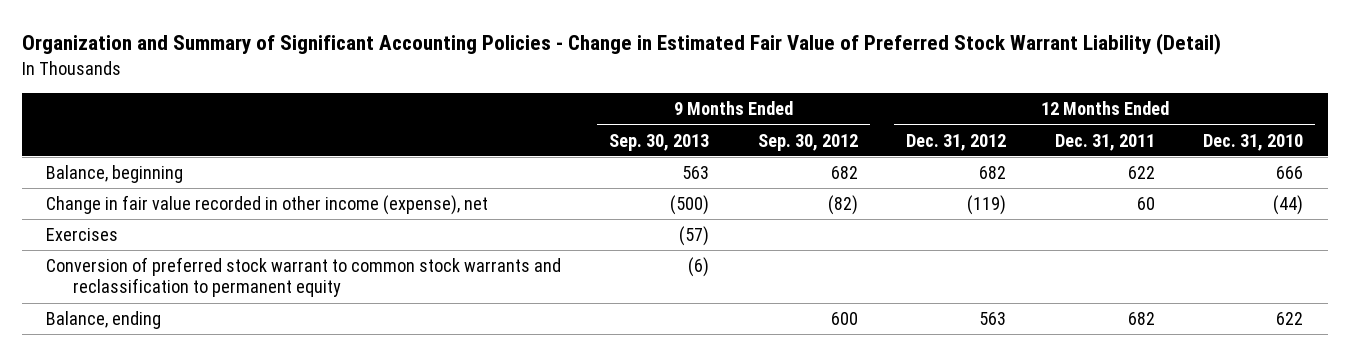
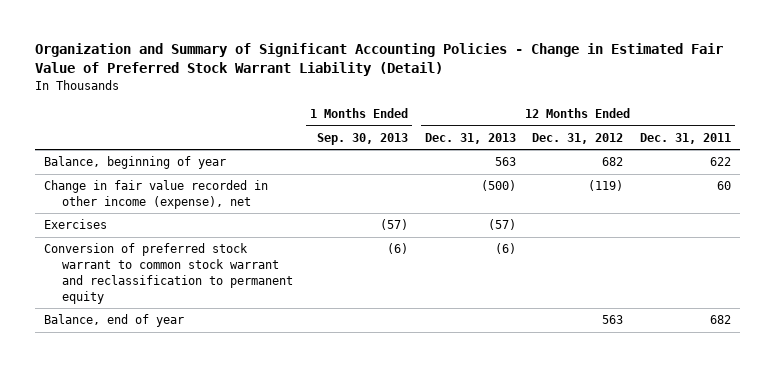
- | 9 Months Ended Sep. 30, 2013 | 9 Months Ended Sep. 30, 2012 | 12 Months Ended Dec. 31, 2012 | 12 Months Ended Dec. 31, 2011 | 12 Months Ended Dec. 31, 2010
+ | 1 Months Ended Sep. 30, 2013 | 12 Months Ended Dec. 31, 2013 | 12 Months Ended Dec. 31, 2012 | 12 Months Ended Dec. 31, 2011
- Balance, beginning | 563 | 682 | 682 | 622 | 666
+ Balance, beginning of year | | 563 | 682 | 622
- Conversion of preferred stock warrant to common stock warrants and reclassification to permanent equity | (6) | | | |
- Balance, ending | | 600 | 563 | 682 | 622
+ Conversion of preferred stock warrant to common stock warrant and reclassification to permanent equity | (6) | (6) | |
+ Balance, end of year | | | 563 | 682

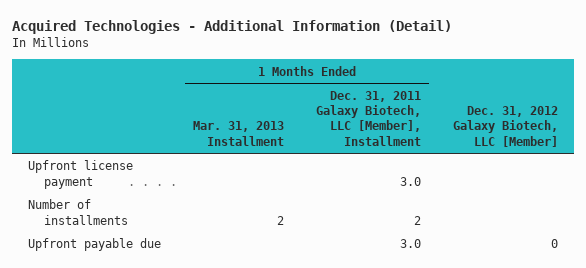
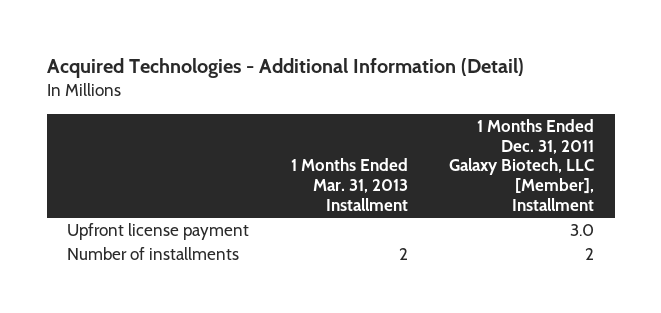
- | 1 Months Ended Mar. 31, 2013 Installment | 1 Months Ended Dec. 31, 2011 Galaxy Biotech, LLC [Member], Installment | Dec. 31, 2012 Galaxy Biotech, LLC [Member]
+ | 1 Months Ended Mar. 31, 2013 Installment | 1 Months Ended Dec. 31, 2011 Galaxy Biotech, LLC [Member], Installment
- Upfront payable due | | 3.0 | 0

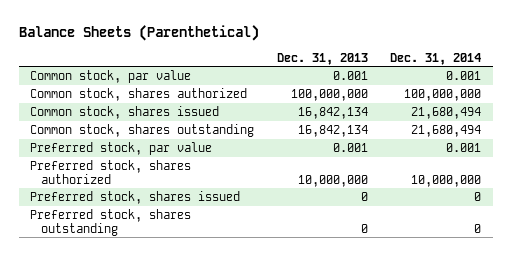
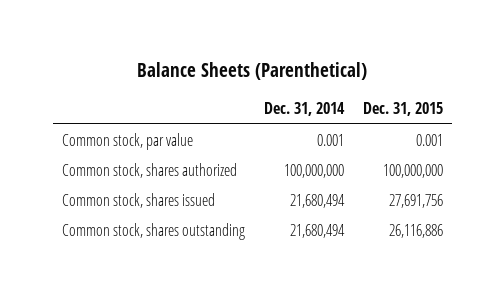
- | Dec. 31, 2013 | Dec. 31, 2014
+ | Dec. 31, 2014 | Dec. 31, 2015
- Preferred stock, par value | 0.001 | 0.001
- Preferred stock, shares authorized | 10,000,000 | 10,000,000
- Preferred stock, shares issued | 0 | 0
- Preferred stock, shares outstanding | 0 | 0

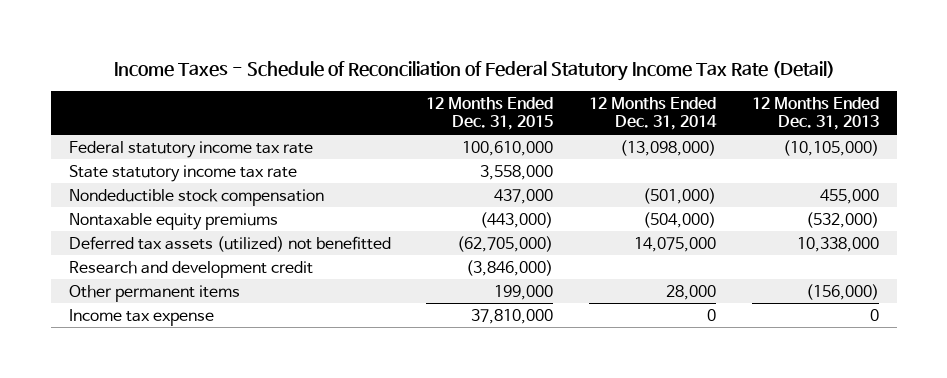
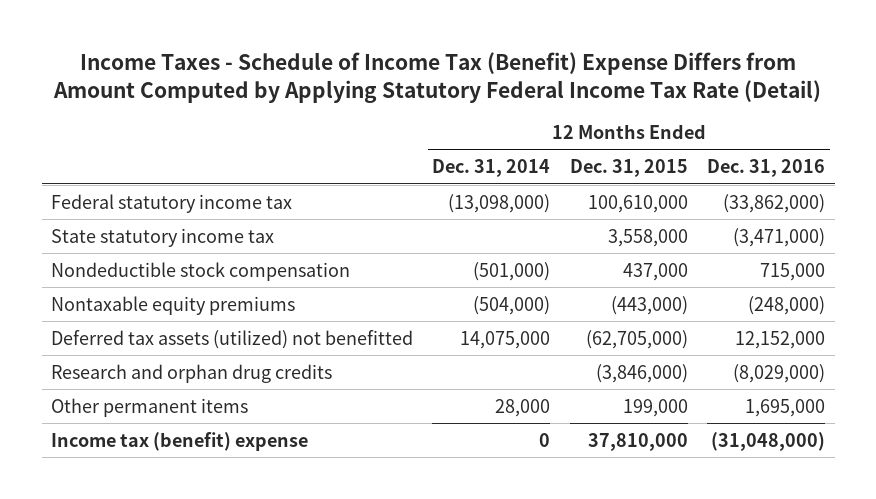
- Income Taxes - Schedule of Reconciliation of Federal Statutory Income Tax Rate (Detail)
+ Income Taxes - Schedule of Income Tax (Benefit) Expense Differs from Amount Computed by Applying Statutory Federal Income Tax Rate (Detail)
- | 12 Months Ended Dec. 31, 2015 | 12 Months Ended Dec. 31, 2014 | 12 Months Ended Dec. 31, 2013
+ | 12 Months Ended Dec. 31, 2014 | 12 Months Ended Dec. 31, 2015 | 12 Months Ended Dec. 31, 2016
- Federal statutory income tax rate | 100,610,000 | (13,098,000) | (10,105,000)
- State statutory income tax rate | 3,558,000 | |
+ Federal statutory income tax | (13,098,000) | 100,610,000 | (33,862,000)
+ State statutory income tax | | 3,558,000 | (3,471,000)
- Research and development credit | (3,846,000) | |
+ Research and orphan drug credits | | (3,846,000) | (8,029,000)
- Income tax expense | 37,810,000 | 0 | 0
+ Income tax (benefit) expense | 0 | 37,810,000 | (31,048,000)

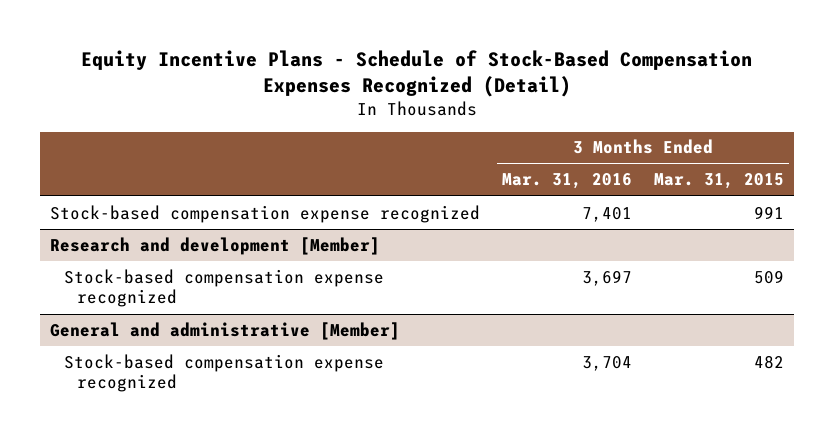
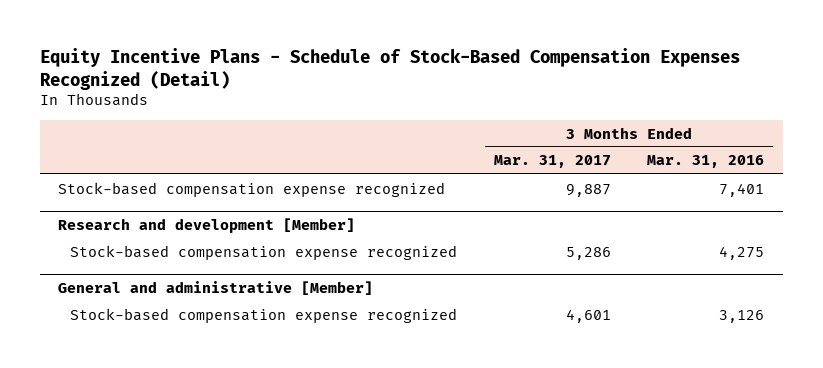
- | 3 Months Ended Mar. 31, 2016 | 3 Months Ended Mar. 31, 2015
+ | 3 Months Ended Mar. 31, 2017 | 3 Months Ended Mar. 31, 2016
@ Research and development [Member]
- Stock-based compensation expense recognized | 3,697 | 509
+ Stock-based compensation expense recognized | 5,286 | 4,275
@ General and administrative [Member]
- Stock-based compensation expense recognized | 3,704 | 482
+ Stock-based compensation expense recognized | 4,601 | 3,126

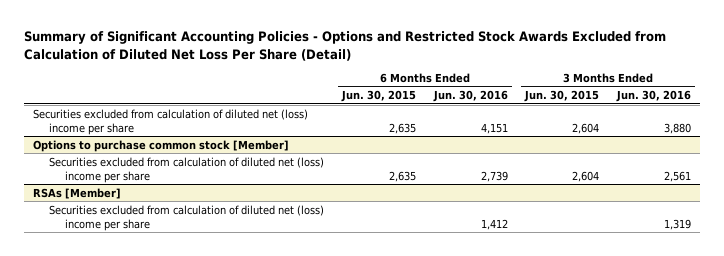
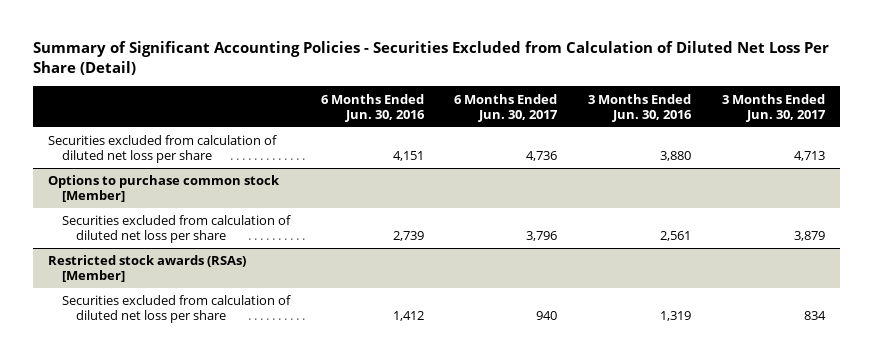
- Summary of Significant Accounting Policies - Options and Restricted Stock Awards Excluded from Calculation of Diluted Net Loss Per Share (Detail)
+ Summary of Significant Accounting Policies - Securities Excluded from Calculation of Diluted Net Loss Per Share (Detail)
- | 6 Months Ended Jun. 30, 2015 | 6 Months Ended Jun. 30, 2016 | 3 Months Ended Jun. 30, 2015 | 3 Months Ended Jun. 30, 2016
+ | 6 Months Ended Jun. 30, 2016 | 6 Months Ended Jun. 30, 2017 | 3 Months Ended Jun. 30, 2016 | 3 Months Ended Jun. 30, 2017
- Securities excluded from calculation of diluted net (loss) income per share | 2,635 | 4,151 | 2,604 | 3,880
+ Securities excluded from calculation of diluted net loss per share | 4,151 | 4,736 | 3,880 | 4,713
@ Options to purchase common stock [Member]
- Securities excluded from calculation of diluted net (loss) income per share | 2,635 | 2,739 | 2,604 | 2,561
- RSAs [Member]
- Securities excluded from calculation of diluted net (loss) income per share | | 1,412 | | 1,319
@ Options to purchase common stock [Member]
+ Securities excluded from calculation of diluted net loss per share | 2,739 | 3,796 | 2,561 | 3,879
+ Restricted stock awards (RSAs) [Member]
+ Securities excluded from calculation of diluted net loss per share | 1,412 | 940 | 1,319 | 834

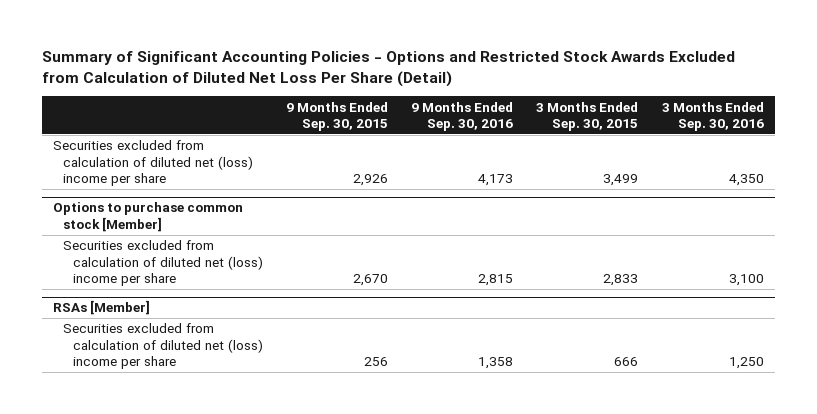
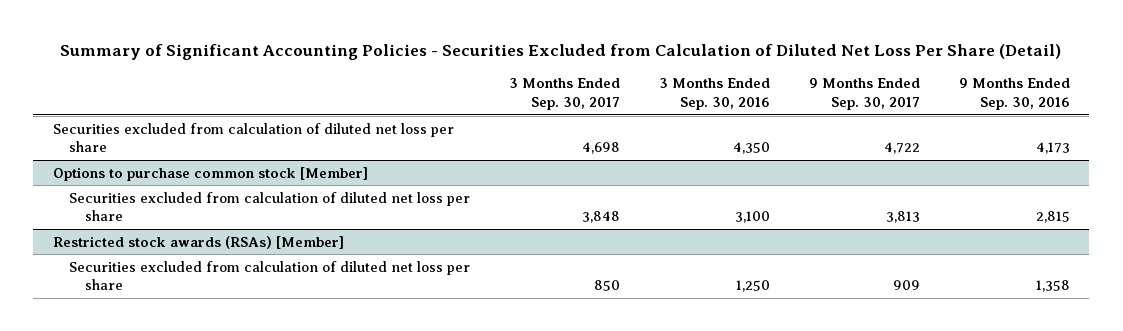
- Summary of Significant Accounting Policies - Options and Restricted Stock Awards Excluded from Calculation of Diluted Net Loss Per Share (Detail)
+ Summary of Significant Accounting Policies - Securities Excluded from Calculation of Diluted Net Loss Per Share (Detail)
- | 9 Months Ended Sep. 30, 2015 | 9 Months Ended Sep. 30, 2016 | 3 Months Ended Sep. 30, 2015 | 3 Months Ended Sep. 30, 2016
+ | 3 Months Ended Sep. 30, 2017 | 3 Months Ended Sep. 30, 2016 | 9 Months Ended Sep. 30, 2017 | 9 Months Ended Sep. 30, 2016
- Securities excluded from calculation of diluted net (loss) income per share | 2,926 | 4,173 | 3,499 | 4,350
+ Securities excluded from calculation of diluted net loss per share | 4,698 | 4,350 | 4,722 | 4,173
@ Options to purchase common stock [Member]
- Securities excluded from calculation of diluted net (loss) income per share | 2,670 | 2,815 | 2,833 | 3,100
- RSAs [Member]
- Securities excluded from calculation of diluted net (loss) income per share | 256 | 1,358 | 666 | 1,250
@ Options to purchase common stock [Member]
+ Securities excluded from calculation of diluted net loss per share | 3,848 | 3,100 | 3,813 | 2,815
+ Restricted stock awards (RSAs) [Member]
+ Securities excluded from calculation of diluted net loss per share | 850 | 1,250 | 909 | 1,358

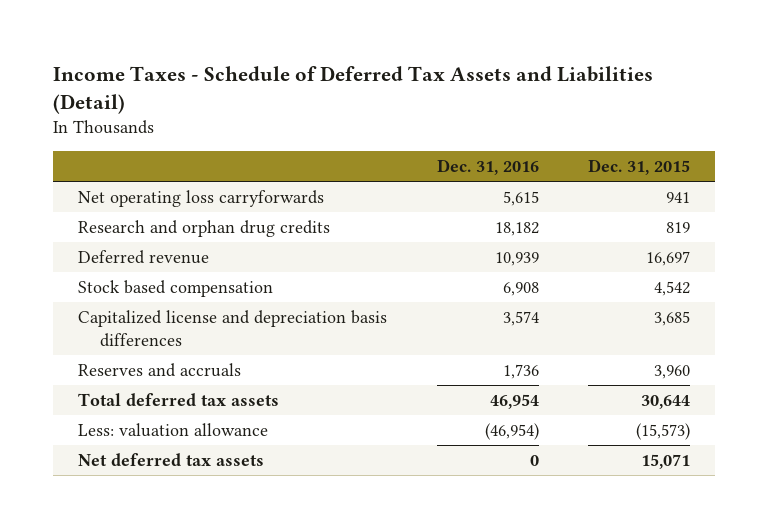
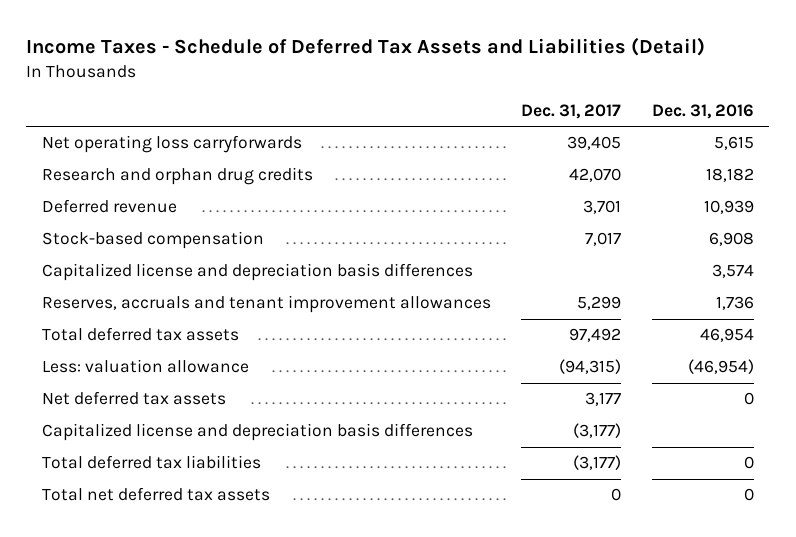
- | Dec. 31, 2016 | Dec. 31, 2015
+ | Dec. 31, 2017 | Dec. 31, 2016
- Stock based compensation | 6,908 | 4,542
+ Stock-based compensation | 7,017 | 6,908
- Reserves and accruals | 1,736 | 3,960
+ Reserves, accruals and tenant improvement allowances | 5,299 | 1,736
+ Capitalized license and depreciation basis differences | (3,177) |
+ Total deferred tax liabilities | (3,177) | 0
+ Total net deferred tax assets | 0 | 0

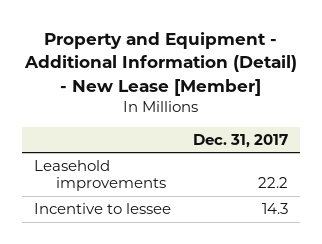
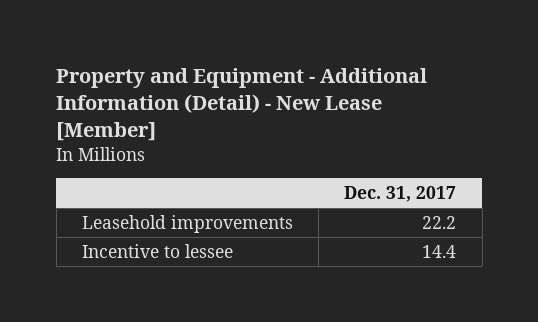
- Incentive to lessee | 14.3
+ Incentive to lessee | 14.4

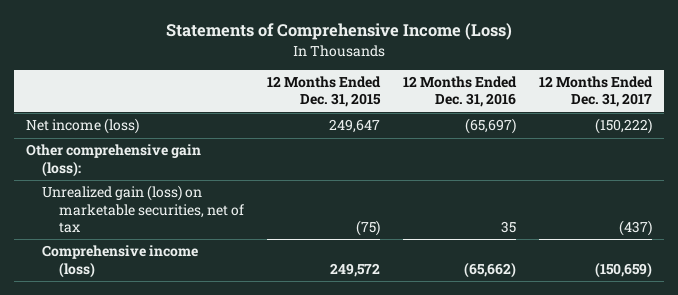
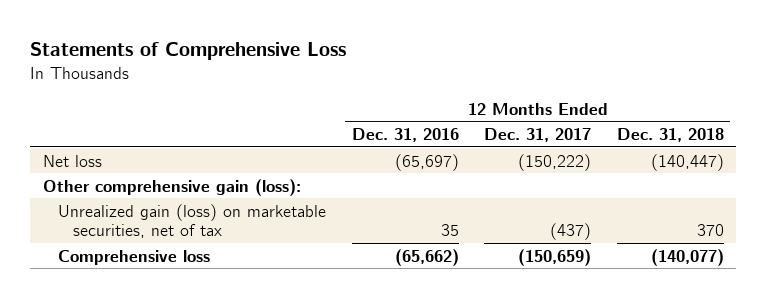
- Statements of Comprehensive Income (Loss)
+ Statements of Comprehensive Loss
- | 12 Months Ended Dec. 31, 2015 | 12 Months Ended Dec. 31, 2016 | 12 Months Ended Dec. 31, 2017
+ | 12 Months Ended Dec. 31, 2016 | 12 Months Ended Dec. 31, 2017 | 12 Months Ended Dec. 31, 2018
- Net income (loss) | 249,647 | (65,697) | (150,222)
+ Net loss | (65,697) | (150,222) | (140,447)
- Comprehensive income (loss) | 249,572 | (65,662) | (150,659)
+ Comprehensive loss | (65,662) | (150,659) | (140,077)

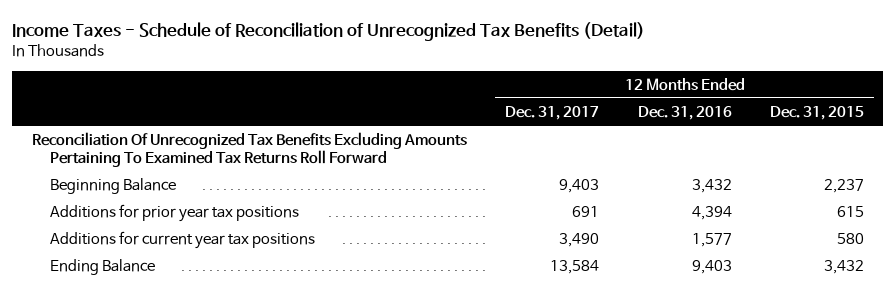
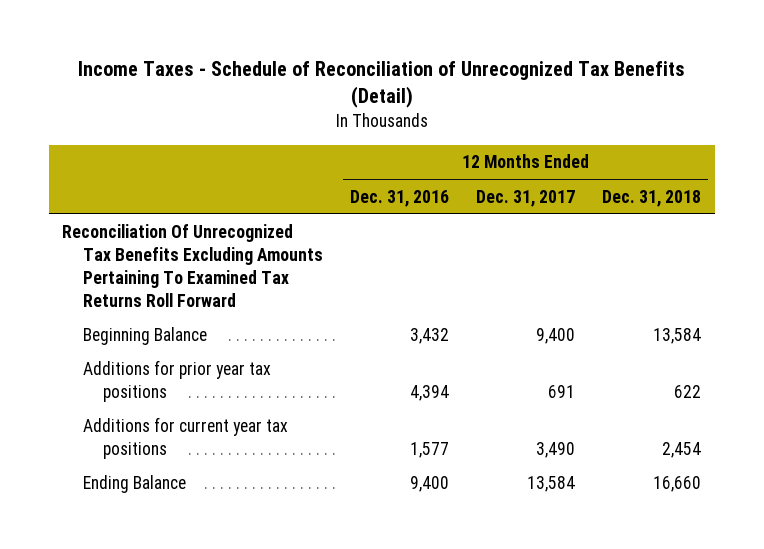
- | 12 Months Ended Dec. 31, 2017 | 12 Months Ended Dec. 31, 2016 | 12 Months Ended Dec. 31, 2015
+ | 12 Months Ended Dec. 31, 2016 | 12 Months Ended Dec. 31, 2017 | 12 Months Ended Dec. 31, 2018
- Beginning Balance | 9,403 | 3,432 | 2,237
+ Beginning Balance | 3,432 | 9,400 | 13,584
- Ending Balance | 13,584 | 9,403 | 3,432
+ Ending Balance | 9,400 | 13,584 | 16,660

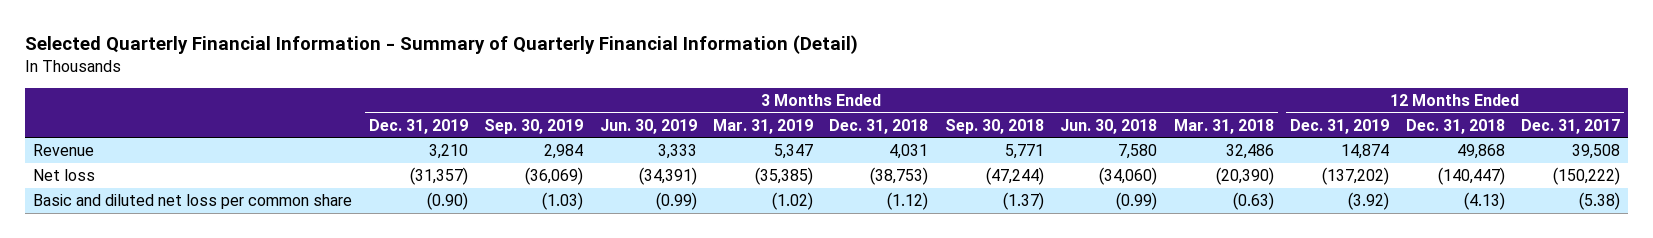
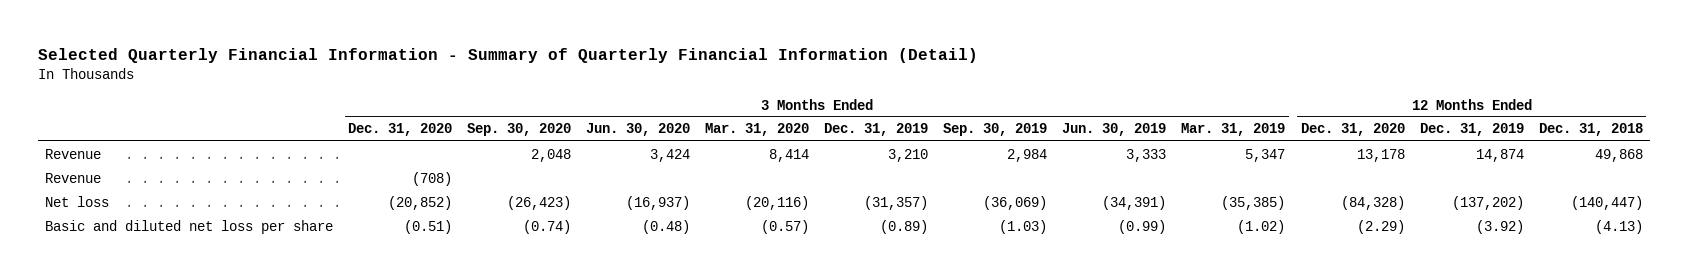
- | 3 Months Ended Dec. 31, 2019 | 3 Months Ended Sep. 30, 2019 | 3 Months Ended Jun. 30, 2019 | 3 Months Ended Mar. 31, 2019 | 3 Months Ended Dec. 31, 2018 | 3 Months Ended Sep. 30, 2018 | 3 Months Ended Jun. 30, 2018 | 3 Months Ended Mar. 31, 2018 | 12 Months Ended Dec. 31, 2019 | 12 Months Ended Dec. 31, 2018 | 12 Months Ended Dec. 31, 2017
+ | 3 Months Ended Dec. 31, 2020 | 3 Months Ended Sep. 30, 2020 | 3 Months Ended Jun. 30, 2020 | 3 Months Ended Mar. 31, 2020 | 3 Months Ended Dec. 31, 2019 | 3 Months Ended Sep. 30, 2019 | 3 Months Ended Jun. 30, 2019 | 3 Months Ended Mar. 31, 2019 | 12 Months Ended Dec. 31, 2020 | 12 Months Ended Dec. 31, 2019 | 12 Months Ended Dec. 31, 2018
+ Revenue | (708) | | | | | | | | | |
- Basic and diluted net loss per common share | (0.90) | (1.03) | (0.99) | (1.02) | (1.12) | (1.37) | (0.99) | (0.63) | (3.92) | (4.13) | (5.38)
+ Basic and diluted net loss per share | (0.51) | (0.74) | (0.48) | (0.57) | (0.89) | (1.03) | (0.99) | (1.02) | (2.29) | (3.92) | (4.13)

